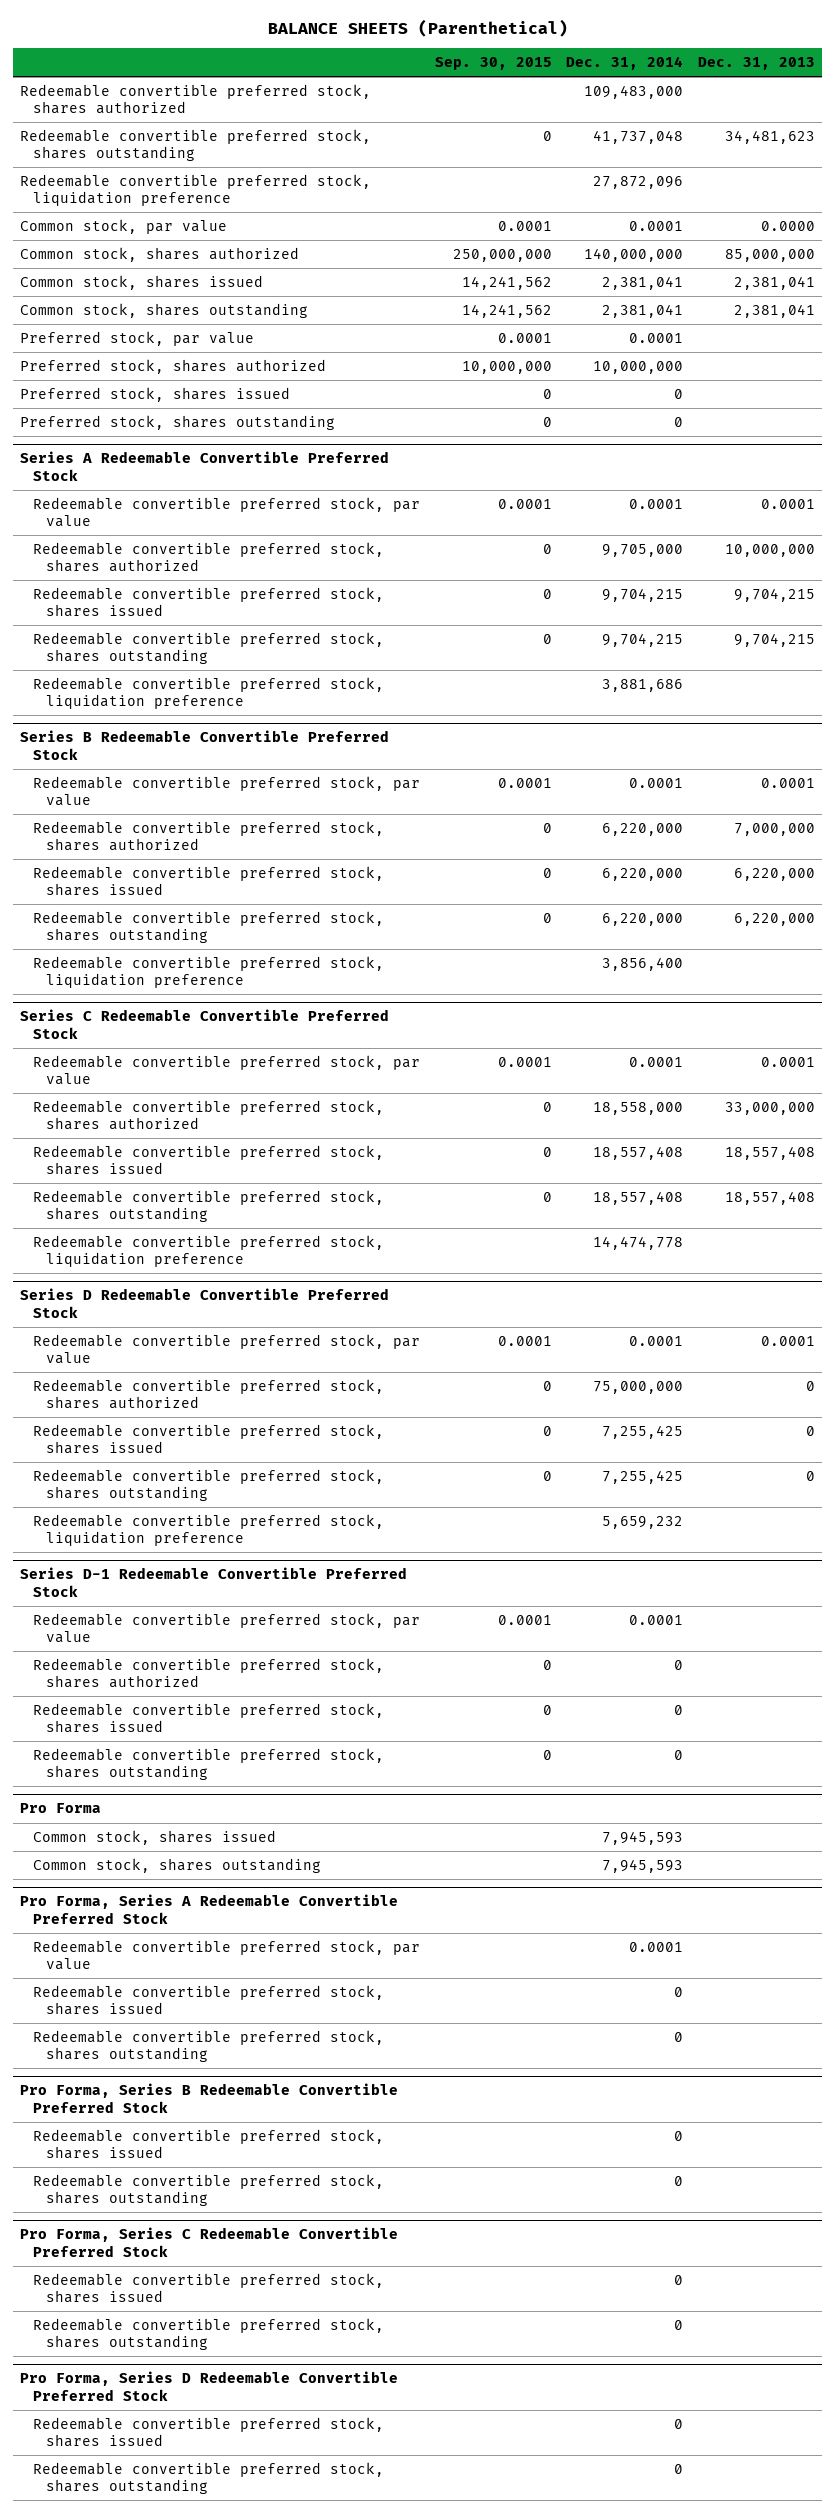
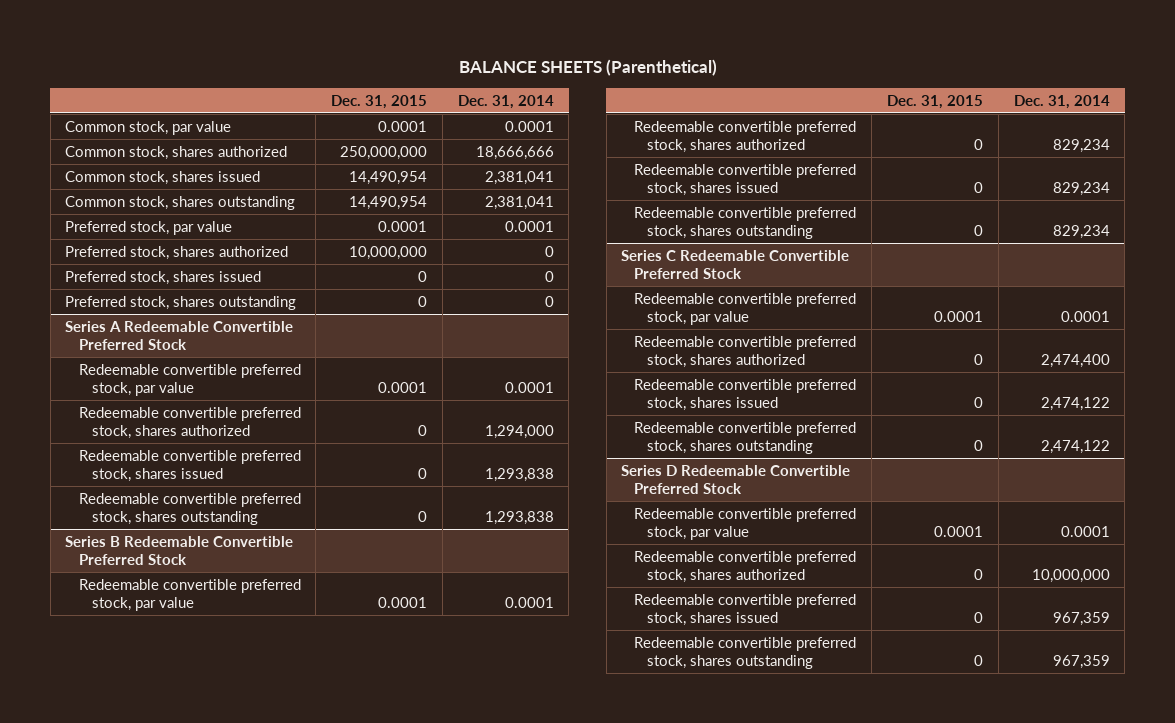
- | Sep. 30, 2015 | Dec. 31, 2014 | Dec. 31, 2013
+ | Dec. 31, 2015 | Dec. 31, 2014
- Redeemable convertible preferred stock, shares authorized | | 109,483,000 |
- Redeemable convertible preferred stock, shares outstanding | 0 | 41,737,048 | 34,481,623
- Redeemable convertible preferred stock, liquidation preference | | 27,872,096 |
- Common stock, shares authorized | 250,000,000 | 140,000,000 | 85,000,000
+ Common stock, shares authorized | 250,000,000 | 18,666,666
- Preferred stock, shares authorized | 10,000,000 | 10,000,000 |
+ Preferred stock, shares authorized | 10,000,000 | 0
@ Series A Redeemable Convertible Preferred Stock
- Redeemable convertible preferred stock, shares authorized | 0 | 9,705,000 | 10,000,000
- Redeemable convertible preferred stock, shares issued | 0 | 9,704,215 | 9,704,215
- Redeemable convertible preferred stock, shares outstanding | 0 | 9,704,215 | 9,704,215
- Redeemable convertible preferred stock, liquidation preference | | 3,881,686 |
+ Redeemable convertible preferred stock, shares authorized | 0 | 1,294,000
+ Redeemable convertible preferred stock, shares issued | 0 | 1,293,838
+ Redeemable convertible preferred stock, shares outstanding | 0 | 1,293,838
@ Series B Redeemable Convertible Preferred Stock
- Redeemable convertible preferred stock, shares authorized | 0 | 6,220,000 | 7,000,000
- Redeemable convertible preferred stock, shares issued | 0 | 6,220,000 | 6,220,000
- Redeemable convertible preferred stock, shares outstanding | 0 | 6,220,000 | 6,220,000
- Redeemable convertible preferred stock, liquidation preference | | 3,856,400 |
+ Redeemable convertible preferred stock, shares authorized | 0 | 829,234
+ Redeemable convertible preferred stock, shares issued | 0 | 829,234
+ Redeemable convertible preferred stock, shares outstanding | 0 | 829,234
@ Series C Redeemable Convertible Preferred Stock
- Redeemable convertible preferred stock, shares authorized | 0 | 18,558,000 | 33,000,000
- Redeemable convertible preferred stock, shares issued | 0 | 18,557,408 | 18,557,408
- Redeemable convertible preferred stock, shares outstanding | 0 | 18,557,408 | 18,557,408
- Redeemable convertible preferred stock, liquidation preference | | 14,474,778 |
+ Redeemable convertible preferred stock, shares authorized | 0 | 2,474,400
+ Redeemable convertible preferred stock, shares issued | 0 | 2,474,122
+ Redeemable convertible preferred stock, shares outstanding | 0 | 2,474,122
@ Series D Redeemable Convertible Preferred Stock
- Redeemable convertible preferred stock, shares authorized | 0 | 75,000,000 | 0
- Redeemable convertible preferred stock, shares issued | 0 | 7,255,425 | 0
- Redeemable convertible preferred stock, shares outstanding | 0 | 7,255,425 | 0
- Redeemable convertible preferred stock, liquidation preference | | 5,659,232 |
- Series D-1 Redeemable Convertible Preferred Stock
- Redeemable convertible preferred stock, par value | 0.0001 | 0.0001 |
- Redeemable convertible preferred stock, shares authorized | 0 | 0 |
- Redeemable convertible preferred stock, shares issued | 0 | 0 |
- Redeemable convertible preferred stock, shares outstanding | 0 | 0 |
- Pro Forma
- Common stock, shares issued | | 7,945,593 |
- Common stock, shares outstanding | | 7,945,593 |
- Pro Forma, Series A Redeemable Convertible Preferred Stock
- Redeemable convertible preferred stock, par value | | 0.0001 |
- Redeemable convertible preferred stock, shares issued | | 0 |
- Redeemable convertible preferred stock, shares outstanding | | 0 |
- Pro Forma, Series B Redeemable Convertible Preferred Stock
- Redeemable convertible preferred stock, shares issued | | 0 |
- Redeemable convertible preferred stock, shares outstanding | | 0 |
- Pro Forma, Series C Redeemable Convertible Preferred Stock
- Redeemable convertible preferred stock, shares issued | | 0 |
- Redeemable convertible preferred stock, shares outstanding | | 0 |
- Pro Forma, Series D Redeemable Convertible Preferred Stock
- Redeemable convertible preferred stock, shares issued | | 0 |
- Redeemable convertible preferred stock, shares outstanding | | 0 |
@ Series D Redeemable Convertible Preferred Stock
+ Redeemable convertible preferred stock, shares authorized | 0 | 10,000,000
+ Redeemable convertible preferred stock, shares issued | 0 | 967,359
+ Redeemable convertible preferred stock, shares outstanding | 0 | 967,359

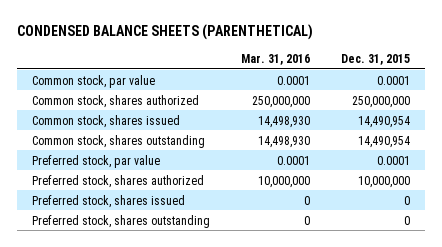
- BALANCE SHEETS (Parenthetical)
+ CONDENSED BALANCE SHEETS (PARENTHETICAL)
- | Dec. 31, 2015 | Dec. 31, 2014
+ | Mar. 31, 2016 | Dec. 31, 2015
- Series A Redeemable Convertible Preferred Stock
- Redeemable convertible preferred stock, par value | 0.0001 | 0.0001
- Redeemable convertible preferred stock, shares authorized | 0 | 1,294,000
- Redeemable convertible preferred stock, shares issued | 0 | 1,293,838
- Redeemable convertible preferred stock, shares outstanding | 0 | 1,293,838
- Series B Redeemable Convertible Preferred Stock
- Redeemable convertible preferred stock, par value | 0.0001 | 0.0001
- Redeemable convertible preferred stock, shares authorized | 0 | 829,234
- Redeemable convertible preferred stock, shares issued | 0 | 829,234
- Redeemable convertible preferred stock, shares outstanding | 0 | 829,234
- Series C Redeemable Convertible Preferred Stock
- Redeemable convertible preferred stock, par value | 0.0001 | 0.0001
- Redeemable convertible preferred stock, shares authorized | 0 | 2,474,400
- Redeemable convertible preferred stock, shares issued | 0 | 2,474,122
- Redeemable convertible preferred stock, shares outstanding | 0 | 2,474,122
- Series D Redeemable Convertible Preferred Stock
- Redeemable convertible preferred stock, par value | 0.0001 | 0.0001
- Redeemable convertible preferred stock, shares authorized | 0 | 10,000,000
- Redeemable convertible preferred stock, shares issued | 0 | 967,359
- Redeemable convertible preferred stock, shares outstanding | 0 | 967,359

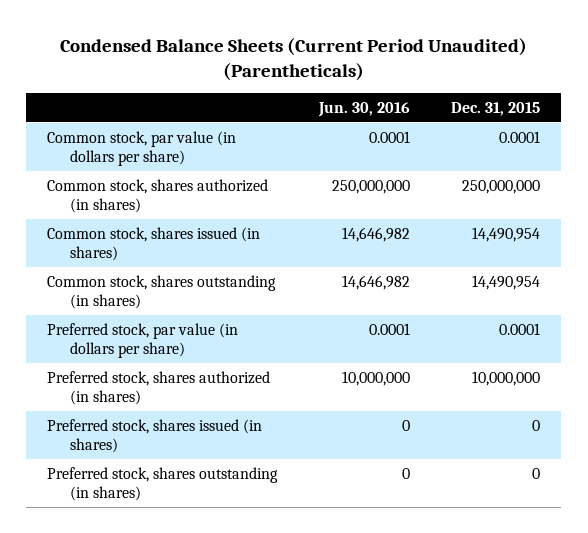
- CONDENSED BALANCE SHEETS (PARENTHETICAL)
+ Condensed Balance Sheets (Current Period Unaudited) (Parentheticals)
- | Mar. 31, 2016 | Dec. 31, 2015
+ | Jun. 30, 2016 | Dec. 31, 2015
- Common stock, par value | 0.0001 | 0.0001
- Common stock, shares authorized | 250,000,000 | 250,000,000
- Common stock, shares issued | 14,498,930 | 14,490,954
- Common stock, shares outstanding | 14,498,930 | 14,490,954
- Preferred stock, par value | 0.0001 | 0.0001
- Preferred stock, shares authorized | 10,000,000 | 10,000,000
- Preferred stock, shares issued | 0 | 0
- Preferred stock, shares outstanding | 0 | 0
+ Common stock, par value (in dollars per share) | 0.0001 | 0.0001
+ Common stock, shares authorized (in shares) | 250,000,000 | 250,000,000
+ Common stock, shares issued (in shares) | 14,646,982 | 14,490,954
+ Common stock, shares outstanding (in shares) | 14,646,982 | 14,490,954
+ Preferred stock, par value (in dollars per share) | 0.0001 | 0.0001
+ Preferred stock, shares authorized (in shares) | 10,000,000 | 10,000,000
+ Preferred stock, shares issued (in shares) | 0 | 0
+ Preferred stock, shares outstanding (in shares) | 0 | 0

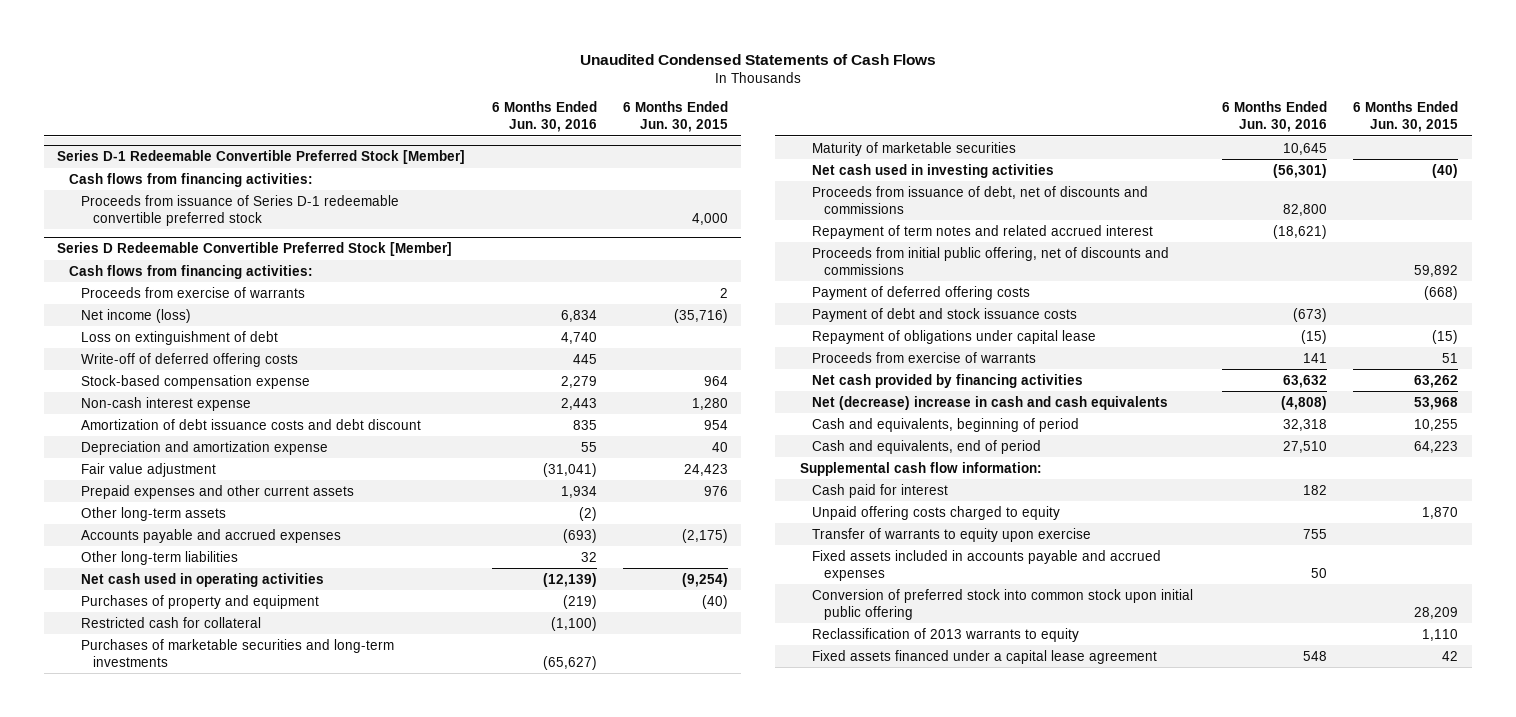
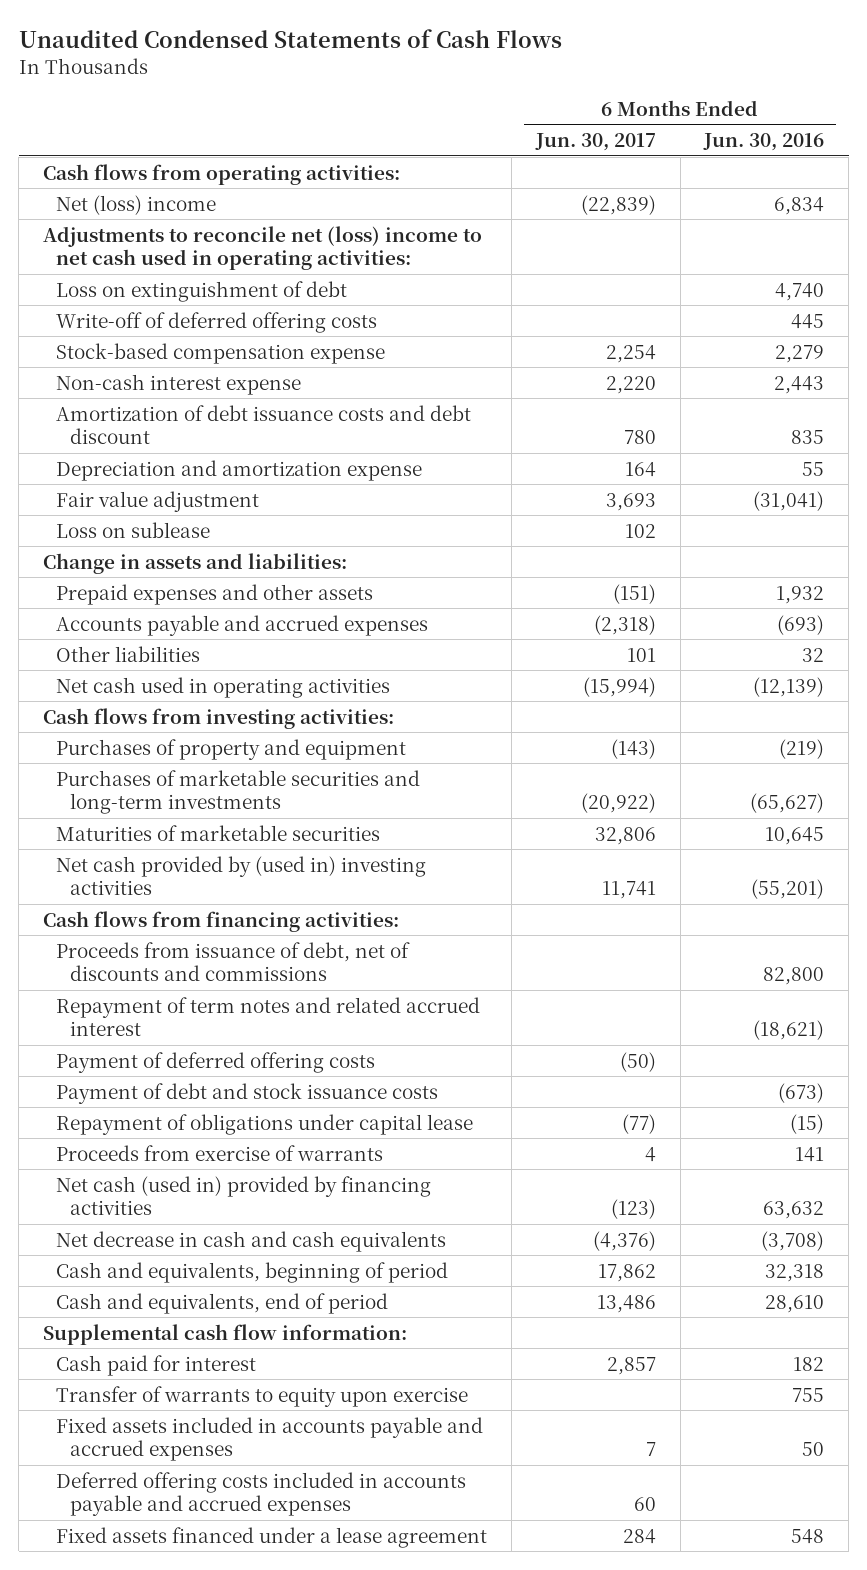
- | 6 Months Ended Jun. 30, 2016 | 6 Months Ended Jun. 30, 2015
+ | 6 Months Ended Jun. 30, 2017 | 6 Months Ended Jun. 30, 2016
- Series D-1 Redeemable Convertible Preferred Stock [Member]
- Cash flows from financing activities:
- Proceeds from issuance of Series D-1 redeemable convertible preferred stock | | 4,000
- Series D Redeemable Convertible Preferred Stock [Member]
- Cash flows from financing activities:
- Proceeds from exercise of warrants | | 2
- Net income (loss) | 6,834 | (35,716)
+ Cash flows from operating activities:
+ Net (loss) income | (22,839) | 6,834
+ Adjustments to reconcile net (loss) income to net cash used in operating activities:
- Prepaid expenses and other current assets | 1,934 | 976
- Other long-term assets | (2) |
+ Loss on sublease | 102 |
+ Change in assets and liabilities:
+ Prepaid expenses and other assets | (151) | 1,932
- Other long-term liabilities | 32 |
+ Other liabilities | 101 | 32
+ Cash flows from investing activities:
- Restricted cash for collateral | (1,100) |
- Maturity of marketable securities | 10,645 |
- Net cash used in investing activities | (56,301) | (40)
+ Maturities of marketable securities | 32,806 | 10,645
+ Net cash provided by (used in) investing activities | 11,741 | (55,201)
+ Cash flows from financing activities:
- Proceeds from initial public offering, net of discounts and commissions | | 59,892
- Net cash provided by financing activities | 63,632 | 63,262
- Net (decrease) increase in cash and cash equivalents | (4,808) | 53,968
+ Net cash (used in) provided by financing activities | (123) | 63,632
+ Net decrease in cash and cash equivalents | (4,376) | (3,708)
- Cash and equivalents, end of period | 27,510 | 64,223
+ Cash and equivalents, end of period | 13,486 | 28,610
- Unpaid offering costs charged to equity | | 1,870
- Conversion of preferred stock into common stock upon initial public offering | | 28,209
- Reclassification of 2013 warrants to equity | | 1,110
- Fixed assets financed under a capital lease agreement | 548 | 42
+ Deferred offering costs included in accounts payable and accrued expenses | 60 |
+ Fixed assets financed under a lease agreement | 284 | 548

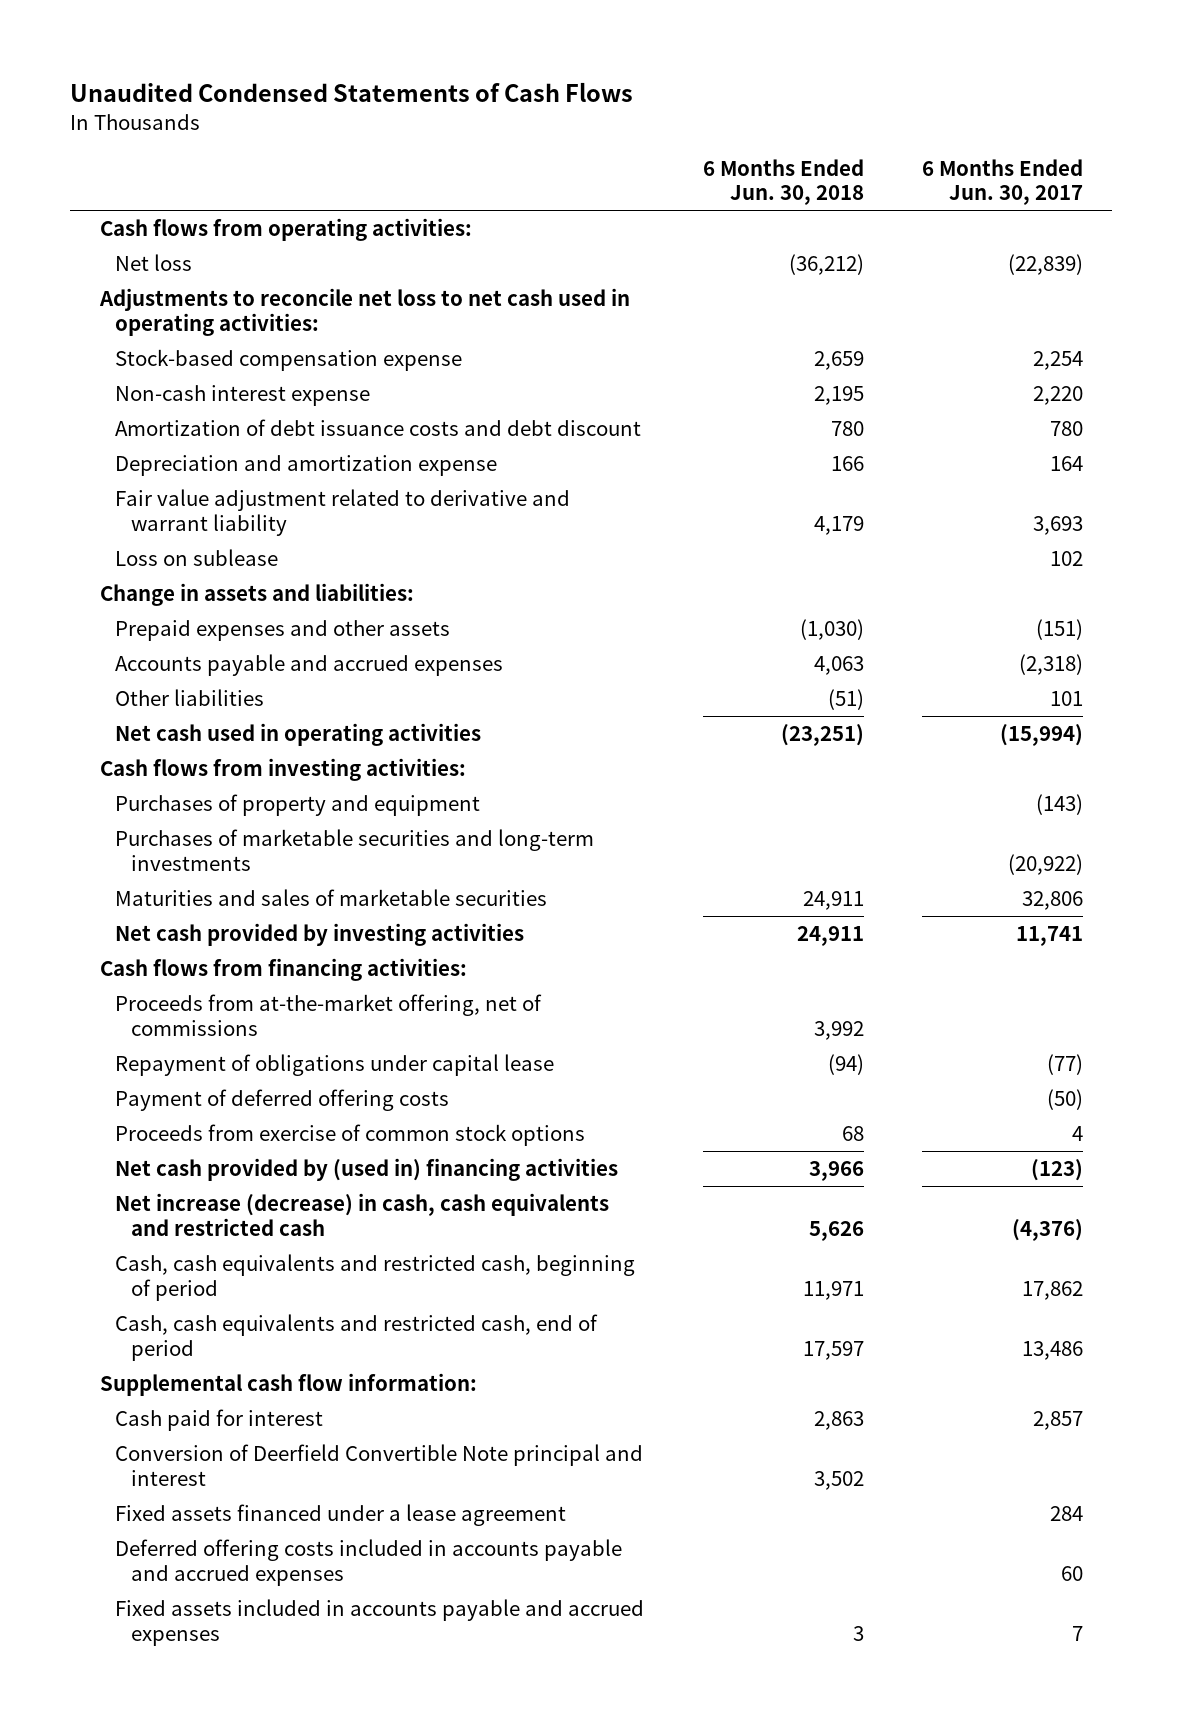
- | 6 Months Ended Jun. 30, 2017 | 6 Months Ended Jun. 30, 2016
+ | 6 Months Ended Jun. 30, 2018 | 6 Months Ended Jun. 30, 2017
- Net (loss) income | (22,839) | 6,834
- Adjustments to reconcile net (loss) income to net cash used in operating activities:
- Loss on extinguishment of debt | | 4,740
- Write-off of deferred offering costs | | 445
+ Net loss | (36,212) | (22,839)
+ Adjustments to reconcile net loss to net cash used in operating activities:
- Fair value adjustment | 3,693 | (31,041)
+ Fair value adjustment related to derivative and warrant liability | 4,179 | 3,693
- Maturities of marketable securities | 32,806 | 10,645
- Net cash provided by (used in) investing activities | 11,741 | (55,201)
+ Maturities and sales of marketable securities | 24,911 | 32,806
+ Net cash provided by investing activities | 24,911 | 11,741
- Proceeds from issuance of debt, net of discounts and commissions | | 82,800
- Repayment of term notes and related accrued interest | | (18,621)
- Payment of debt and stock issuance costs | | (673)
+ Proceeds from at-the-market offering, net of commissions | 3,992 |
- Proceeds from exercise of warrants | 4 | 141
- Net cash (used in) provided by financing activities | (123) | 63,632
- Net decrease in cash and cash equivalents | (4,376) | (3,708)
- Cash and equivalents, beginning of period | 17,862 | 32,318
- Cash and equivalents, end of period | 13,486 | 28,610
moved down: Payment of deferred offering costs | | (50)
+ Proceeds from exercise of common stock options | 68 | 4
+ Net cash provided by (used in) financing activities | 3,966 | (123)
+ Net increase (decrease) in cash, cash equivalents and restricted cash | 5,626 | (4,376)
+ Cash, cash equivalents and restricted cash, beginning of period | 11,971 | 17,862
+ Cash, cash equivalents and restricted cash, end of period | 17,597 | 13,486
- Transfer of warrants to equity upon exercise | | 755
+ Conversion of Deerfield Convertible Note principal and interest | 3,502 |
moved down: Deferred offering costs included in accounts payable and accrued expenses | | 60
moved down: Fixed assets included in accounts payable and accrued expenses | 3 | 7

